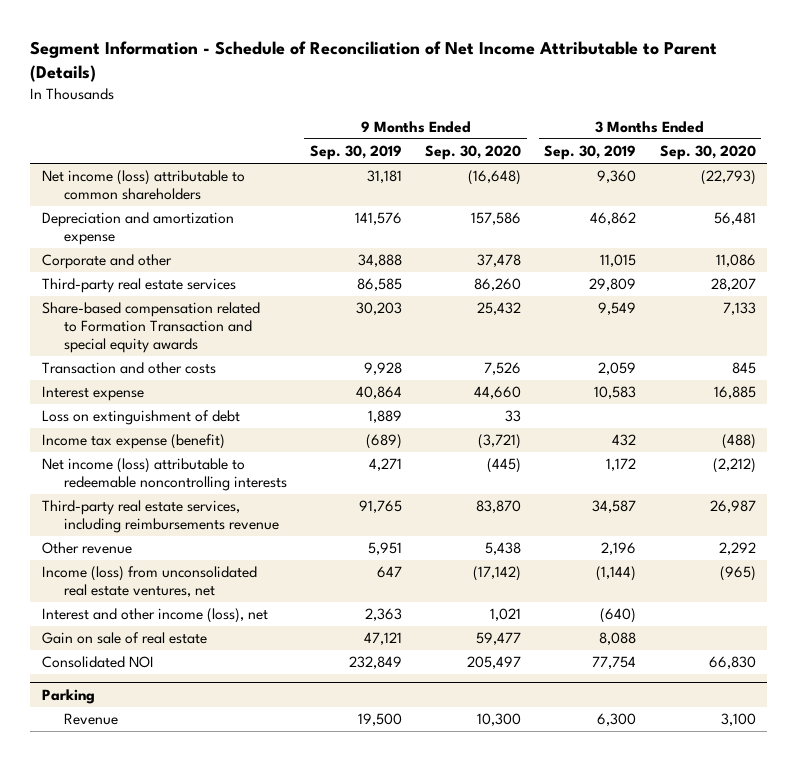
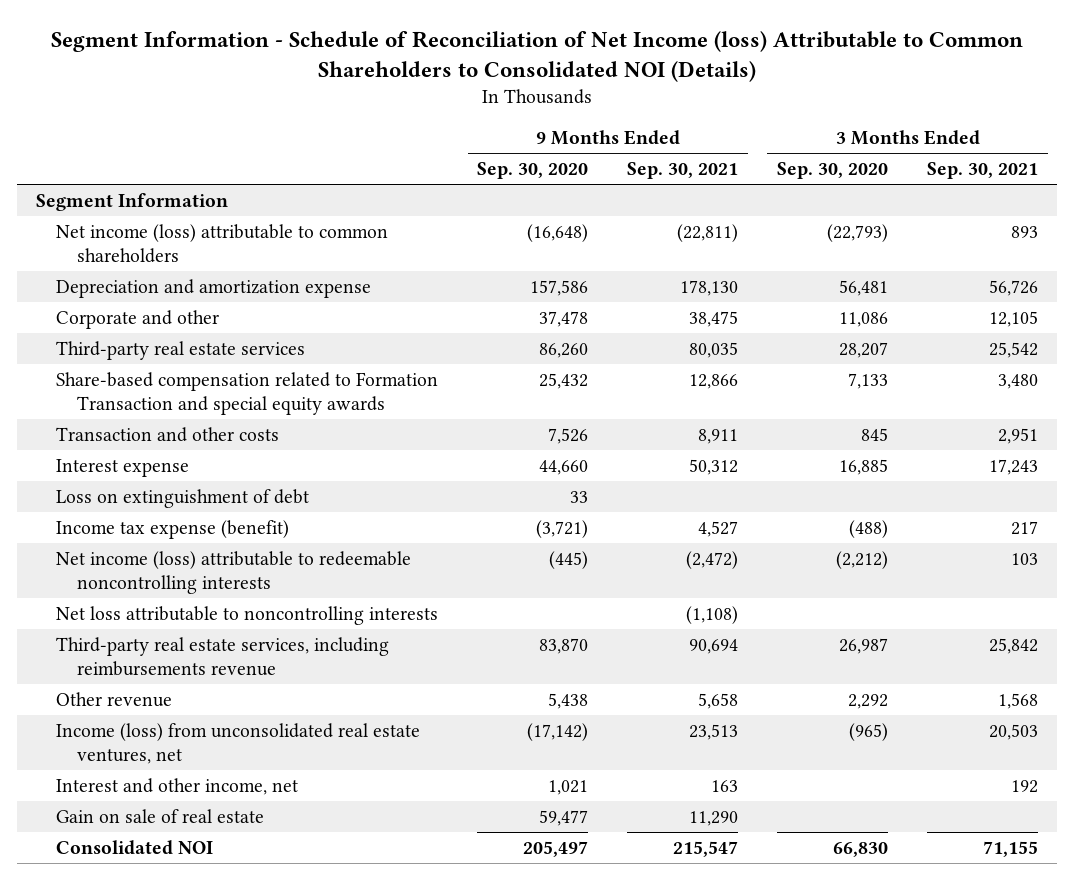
- Segment Information - Schedule of Reconciliation of Net Income Attributable to Parent (Details)
+ Segment Information - Schedule of Reconciliation of Net Income (loss) Attributable to Common Shareholders to Consolidated NOI (Details)
- | 9 Months Ended Sep. 30, 2019 | 9 Months Ended Sep. 30, 2020 | 3 Months Ended Sep. 30, 2019 | 3 Months Ended Sep. 30, 2020
+ | 9 Months Ended Sep. 30, 2020 | 9 Months Ended Sep. 30, 2021 | 3 Months Ended Sep. 30, 2020 | 3 Months Ended Sep. 30, 2021
+ Segment Information
+ Net loss attributable to noncontrolling interests | | (1,108) | |
- Interest and other income (loss), net | 2,363 | 1,021 | (640) |
+ Interest and other income, net | 1,021 | 163 | | 192
- Parking
- Revenue | 19,500 | 10,300 | 6,300 | 3,100

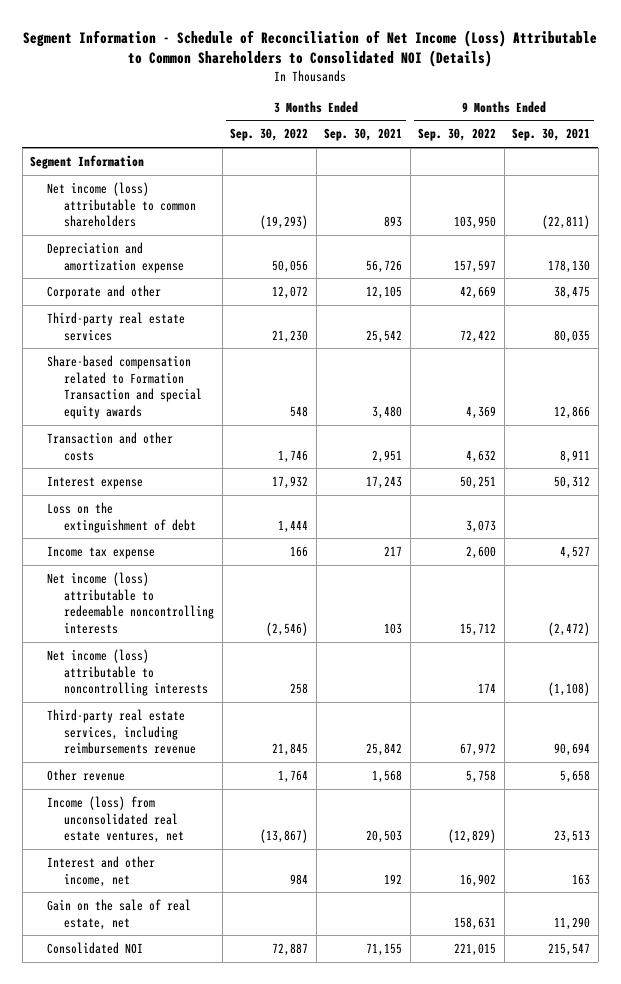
- Segment Information - Schedule of Reconciliation of Net Income (loss) Attributable to Common Shareholders to Consolidated NOI (Details)
+ Segment Information - Schedule of Reconciliation of Net Income (Loss) Attributable to Common Shareholders to Consolidated NOI (Details)
- | 9 Months Ended Sep. 30, 2020 | 9 Months Ended Sep. 30, 2021 | 3 Months Ended Sep. 30, 2020 | 3 Months Ended Sep. 30, 2021
+ | 3 Months Ended Sep. 30, 2022 | 3 Months Ended Sep. 30, 2021 | 9 Months Ended Sep. 30, 2022 | 9 Months Ended Sep. 30, 2021
- Loss on extinguishment of debt | 33 | | |
- Income tax expense (benefit) | (3,721) | 4,527 | (488) | 217
+ Loss on the extinguishment of debt | 1,444 | | 3,073 |
+ Income tax expense | 166 | 217 | 2,600 | 4,527
- Net loss attributable to noncontrolling interests | | (1,108) | |
+ Net income (loss) attributable to noncontrolling interests | 258 | | 174 | (1,108)
- Gain on sale of real estate | 59,477 | 11,290 | |
+ Gain on the sale of real estate, net | | | 158,631 | 11,290

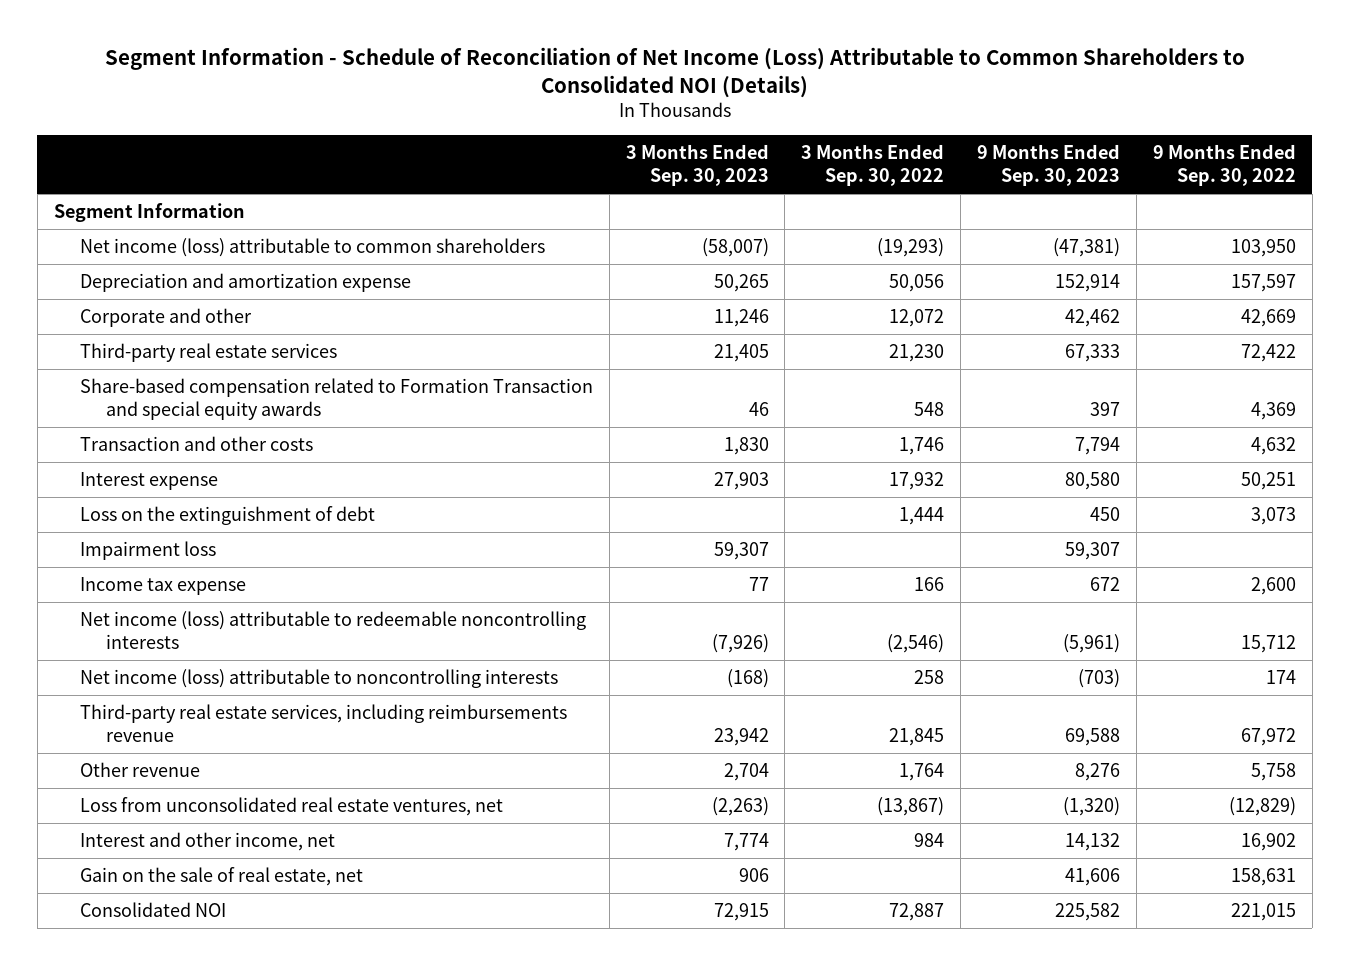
- | 3 Months Ended Sep. 30, 2022 | 3 Months Ended Sep. 30, 2021 | 9 Months Ended Sep. 30, 2022 | 9 Months Ended Sep. 30, 2021
+ | 3 Months Ended Sep. 30, 2023 | 3 Months Ended Sep. 30, 2022 | 9 Months Ended Sep. 30, 2023 | 9 Months Ended Sep. 30, 2022
+ Impairment loss | 59,307 | | 59,307 |
- Income (loss) from unconsolidated real estate ventures, net | (13,867) | 20,503 | (12,829) | 23,513
+ Loss from unconsolidated real estate ventures, net | (2,263) | (13,867) | (1,320) | (12,829)

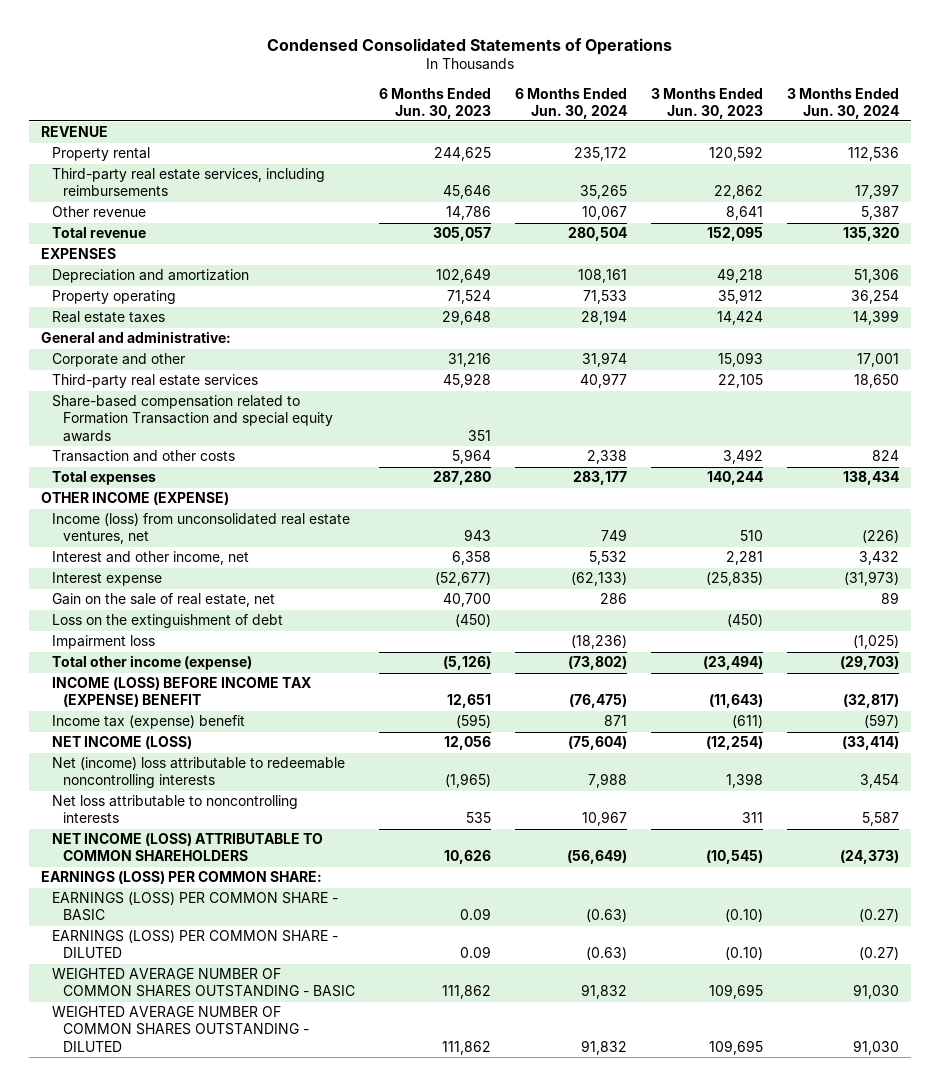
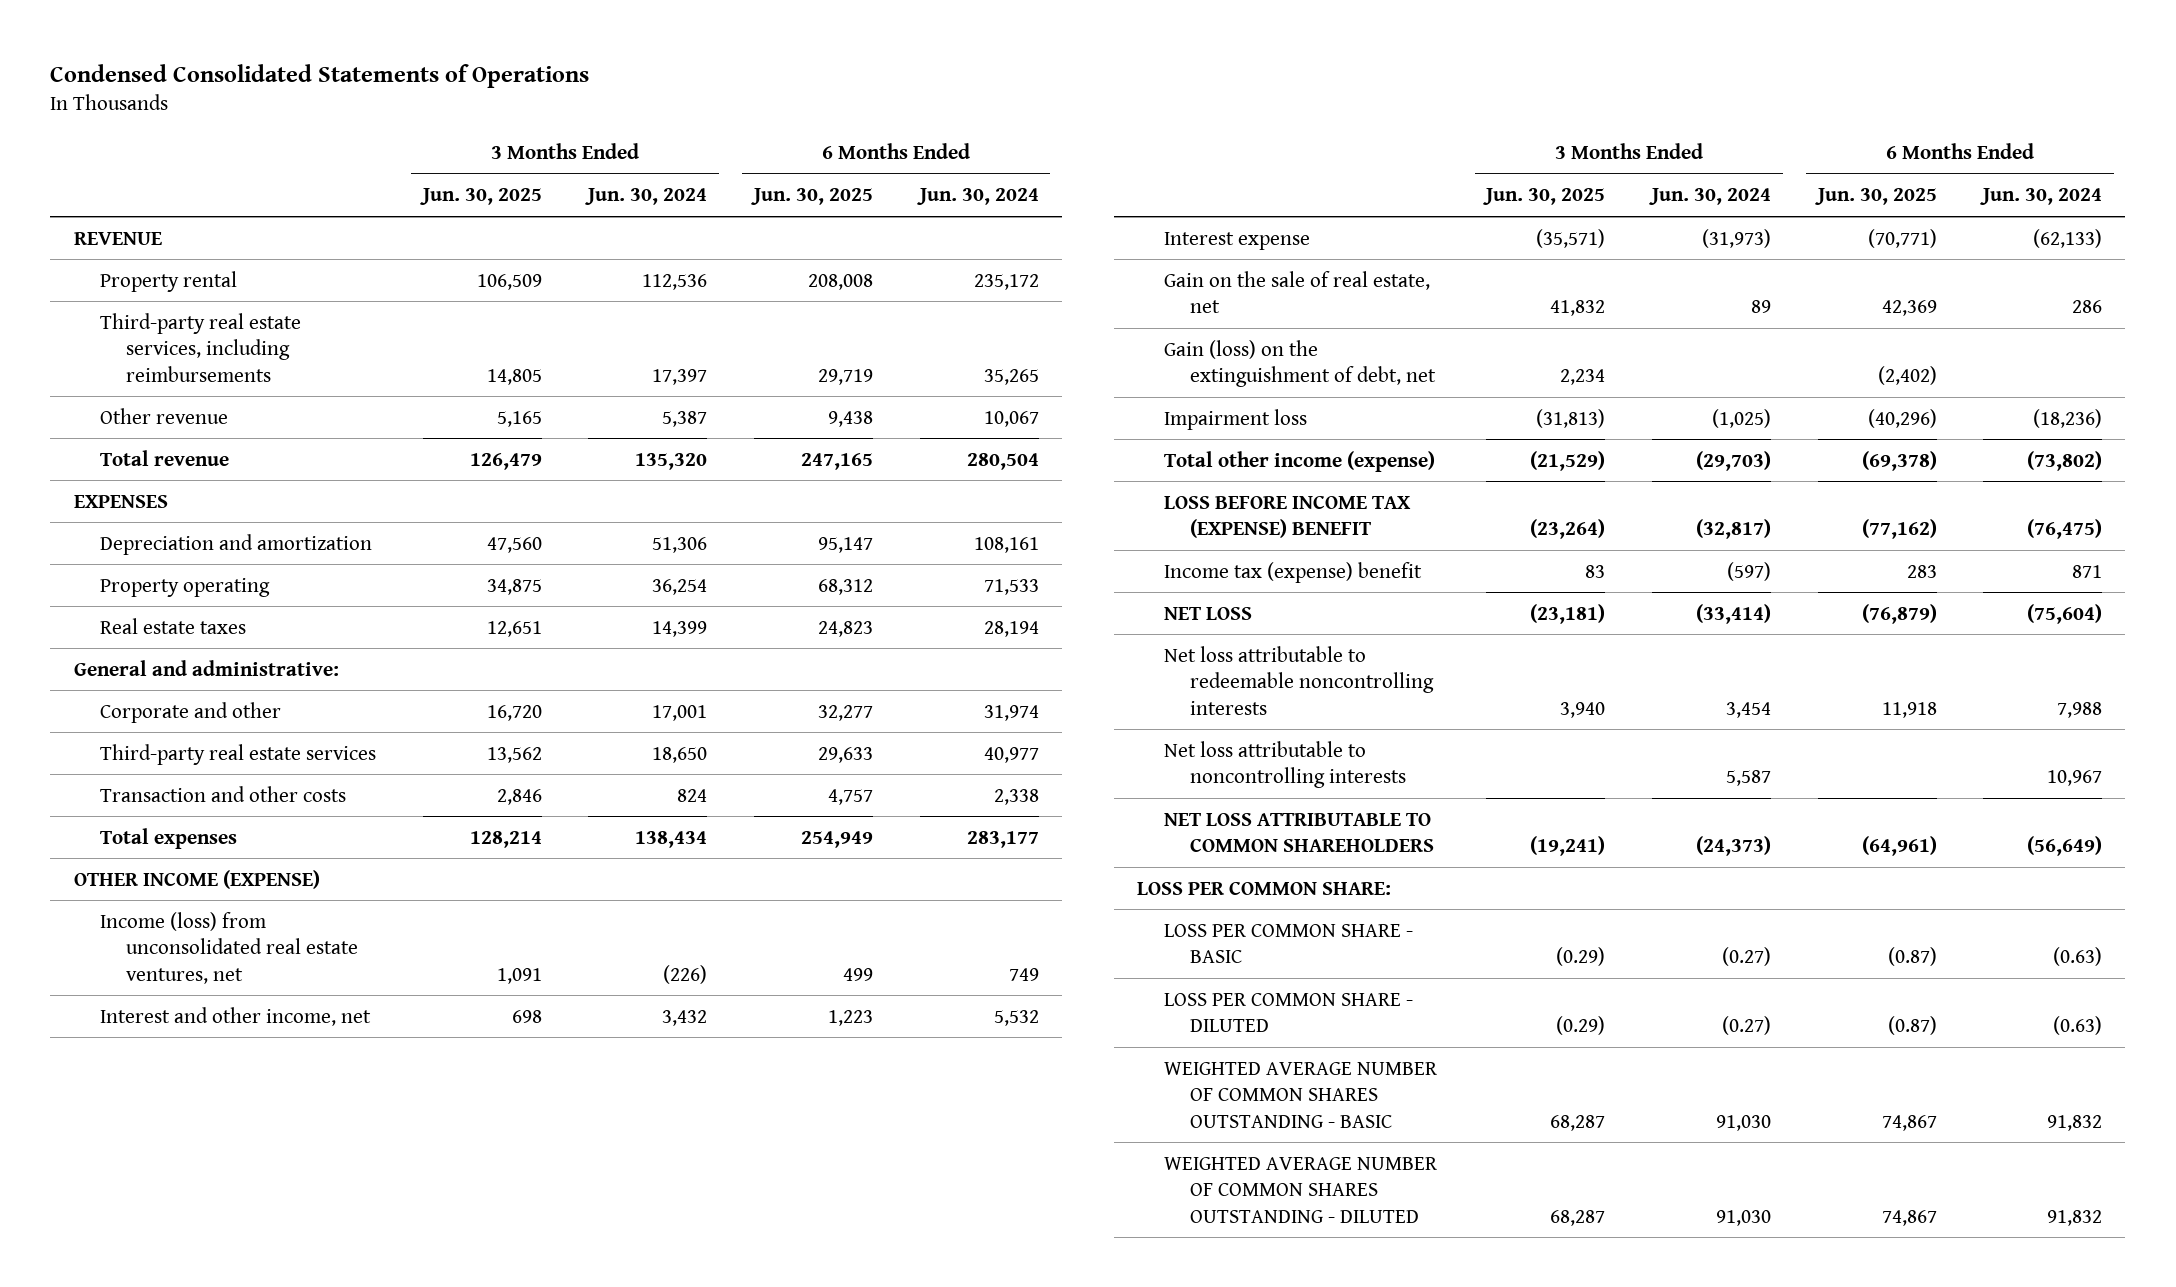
- | 6 Months Ended Jun. 30, 2023 | 6 Months Ended Jun. 30, 2024 | 3 Months Ended Jun. 30, 2023 | 3 Months Ended Jun. 30, 2024
+ | 3 Months Ended Jun. 30, 2025 | 3 Months Ended Jun. 30, 2024 | 6 Months Ended Jun. 30, 2025 | 6 Months Ended Jun. 30, 2024
- Share-based compensation related to Formation Transaction and special equity awards | 351 | | |
- Loss on the extinguishment of debt | (450) | | (450) |
+ Gain (loss) on the extinguishment of debt, net | 2,234 | | (2,402) |
- INCOME (LOSS) BEFORE INCOME TAX (EXPENSE) BENEFIT | 12,651 | (76,475) | (11,643) | (32,817)
+ LOSS BEFORE INCOME TAX (EXPENSE) BENEFIT | (23,264) | (32,817) | (77,162) | (76,475)
- NET INCOME (LOSS) | 12,056 | (75,604) | (12,254) | (33,414)
- Net (income) loss attributable to redeemable noncontrolling interests | (1,965) | 7,988 | 1,398 | 3,454
+ NET LOSS | (23,181) | (33,414) | (76,879) | (75,604)
+ Net loss attributable to redeemable noncontrolling interests | 3,940 | 3,454 | 11,918 | 7,988
- NET INCOME (LOSS) ATTRIBUTABLE TO COMMON SHAREHOLDERS | 10,626 | (56,649) | (10,545) | (24,373)
- EARNINGS (LOSS) PER COMMON SHARE:
- EARNINGS (LOSS) PER COMMON SHARE - BASIC | 0.09 | (0.63) | (0.10) | (0.27)
- EARNINGS (LOSS) PER COMMON SHARE - DILUTED | 0.09 | (0.63) | (0.10) | (0.27)
+ NET LOSS ATTRIBUTABLE TO COMMON SHAREHOLDERS | (19,241) | (24,373) | (64,961) | (56,649)
+ LOSS PER COMMON SHARE:
+ LOSS PER COMMON SHARE - BASIC | (0.29) | (0.27) | (0.87) | (0.63)
+ LOSS PER COMMON SHARE - DILUTED | (0.29) | (0.27) | (0.87) | (0.63)

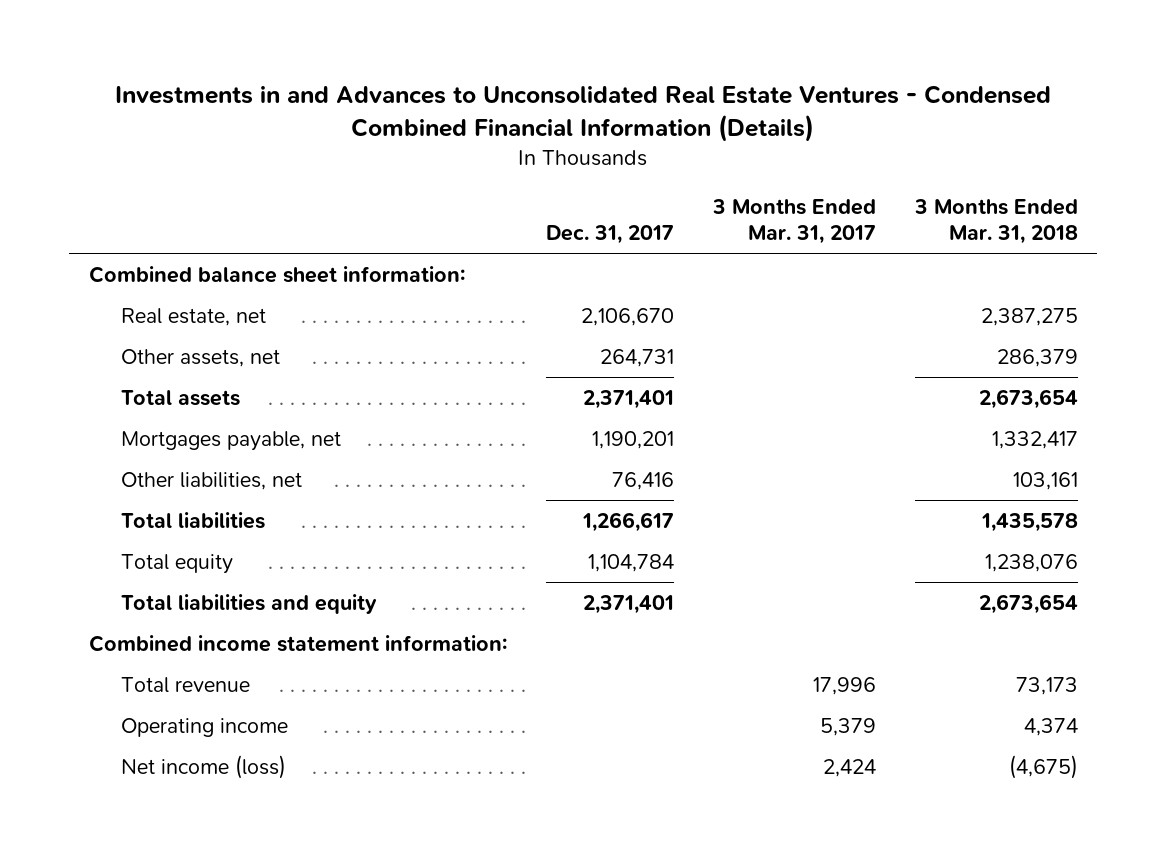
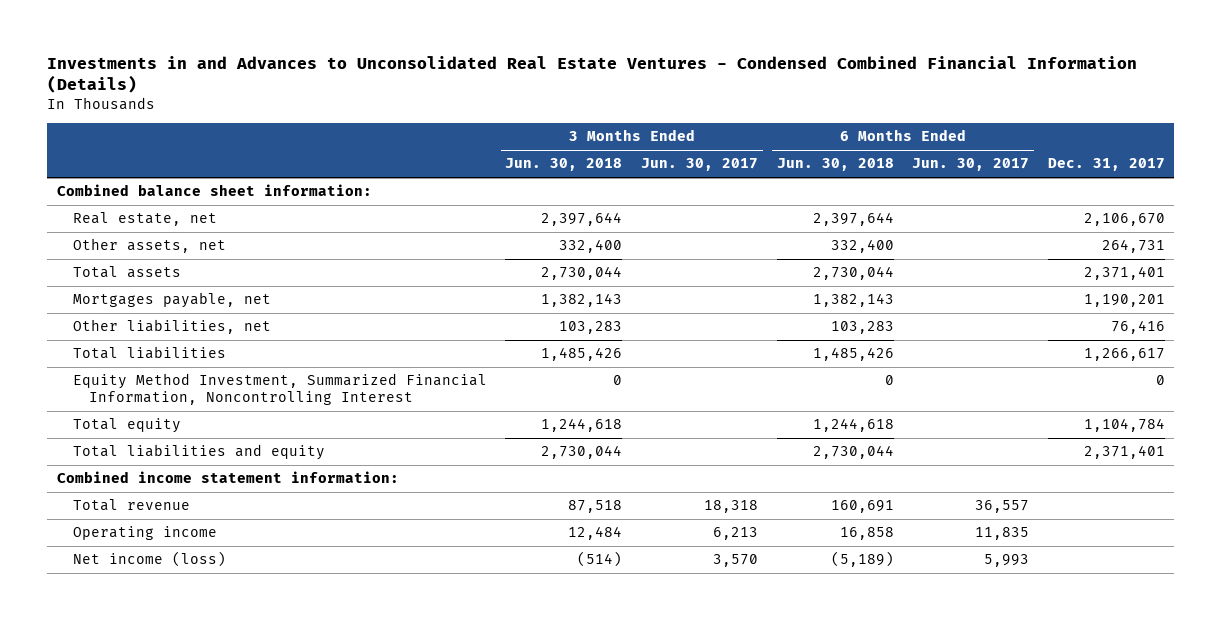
- | Dec. 31, 2017 | 3 Months Ended Mar. 31, 2017 | 3 Months Ended Mar. 31, 2018
+ | 3 Months Ended Jun. 30, 2018 | 3 Months Ended Jun. 30, 2017 | 6 Months Ended Jun. 30, 2018 | 6 Months Ended Jun. 30, 2017 | Dec. 31, 2017
+ Equity Method Investment, Summarized Financial Information, Noncontrolling Interest | 0 | | 0 | | 0

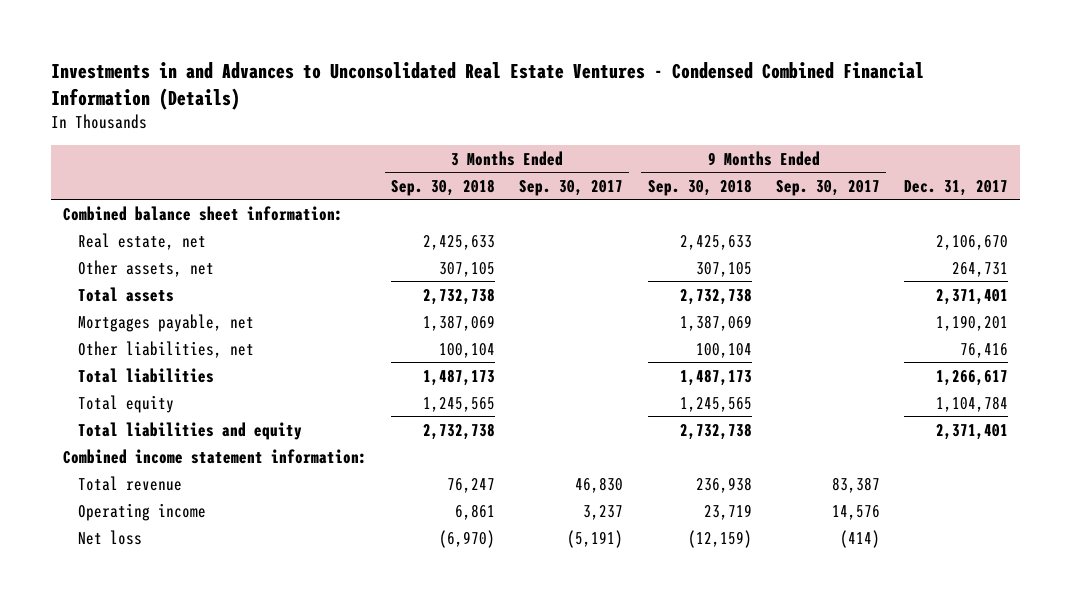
- | 3 Months Ended Jun. 30, 2018 | 3 Months Ended Jun. 30, 2017 | 6 Months Ended Jun. 30, 2018 | 6 Months Ended Jun. 30, 2017 | Dec. 31, 2017
+ | 3 Months Ended Sep. 30, 2018 | 3 Months Ended Sep. 30, 2017 | 9 Months Ended Sep. 30, 2018 | 9 Months Ended Sep. 30, 2017 | Dec. 31, 2017
- Equity Method Investment, Summarized Financial Information, Noncontrolling Interest | 0 | | 0 | | 0
- Net income (loss) | (514) | 3,570 | (5,189) | 5,993 |
+ Net loss | (6,970) | (5,191) | (12,159) | (414) |

